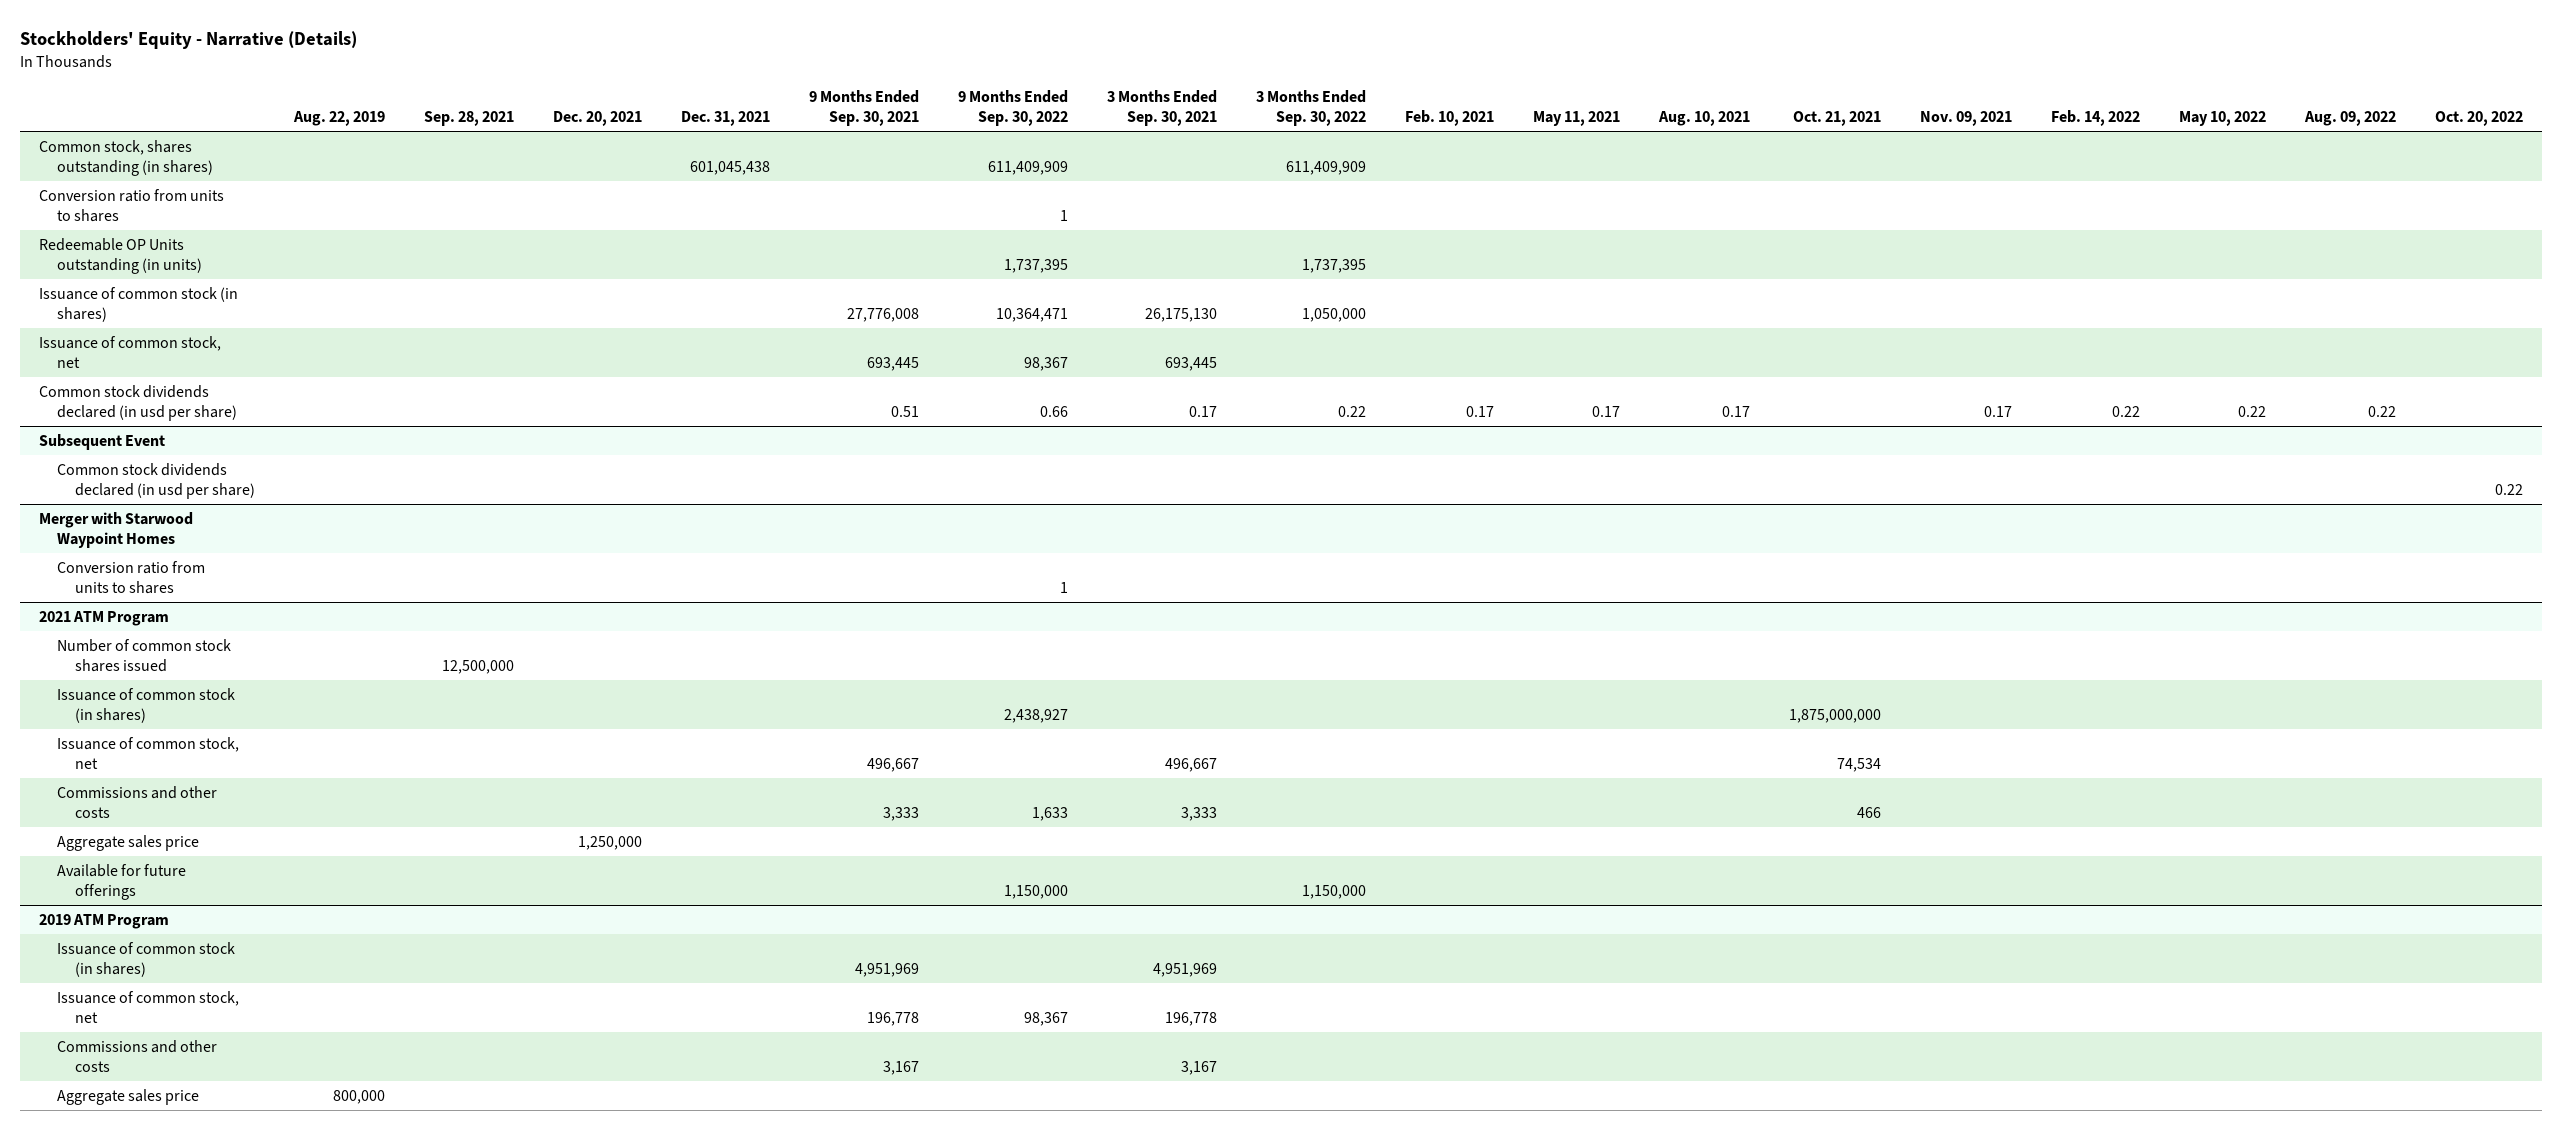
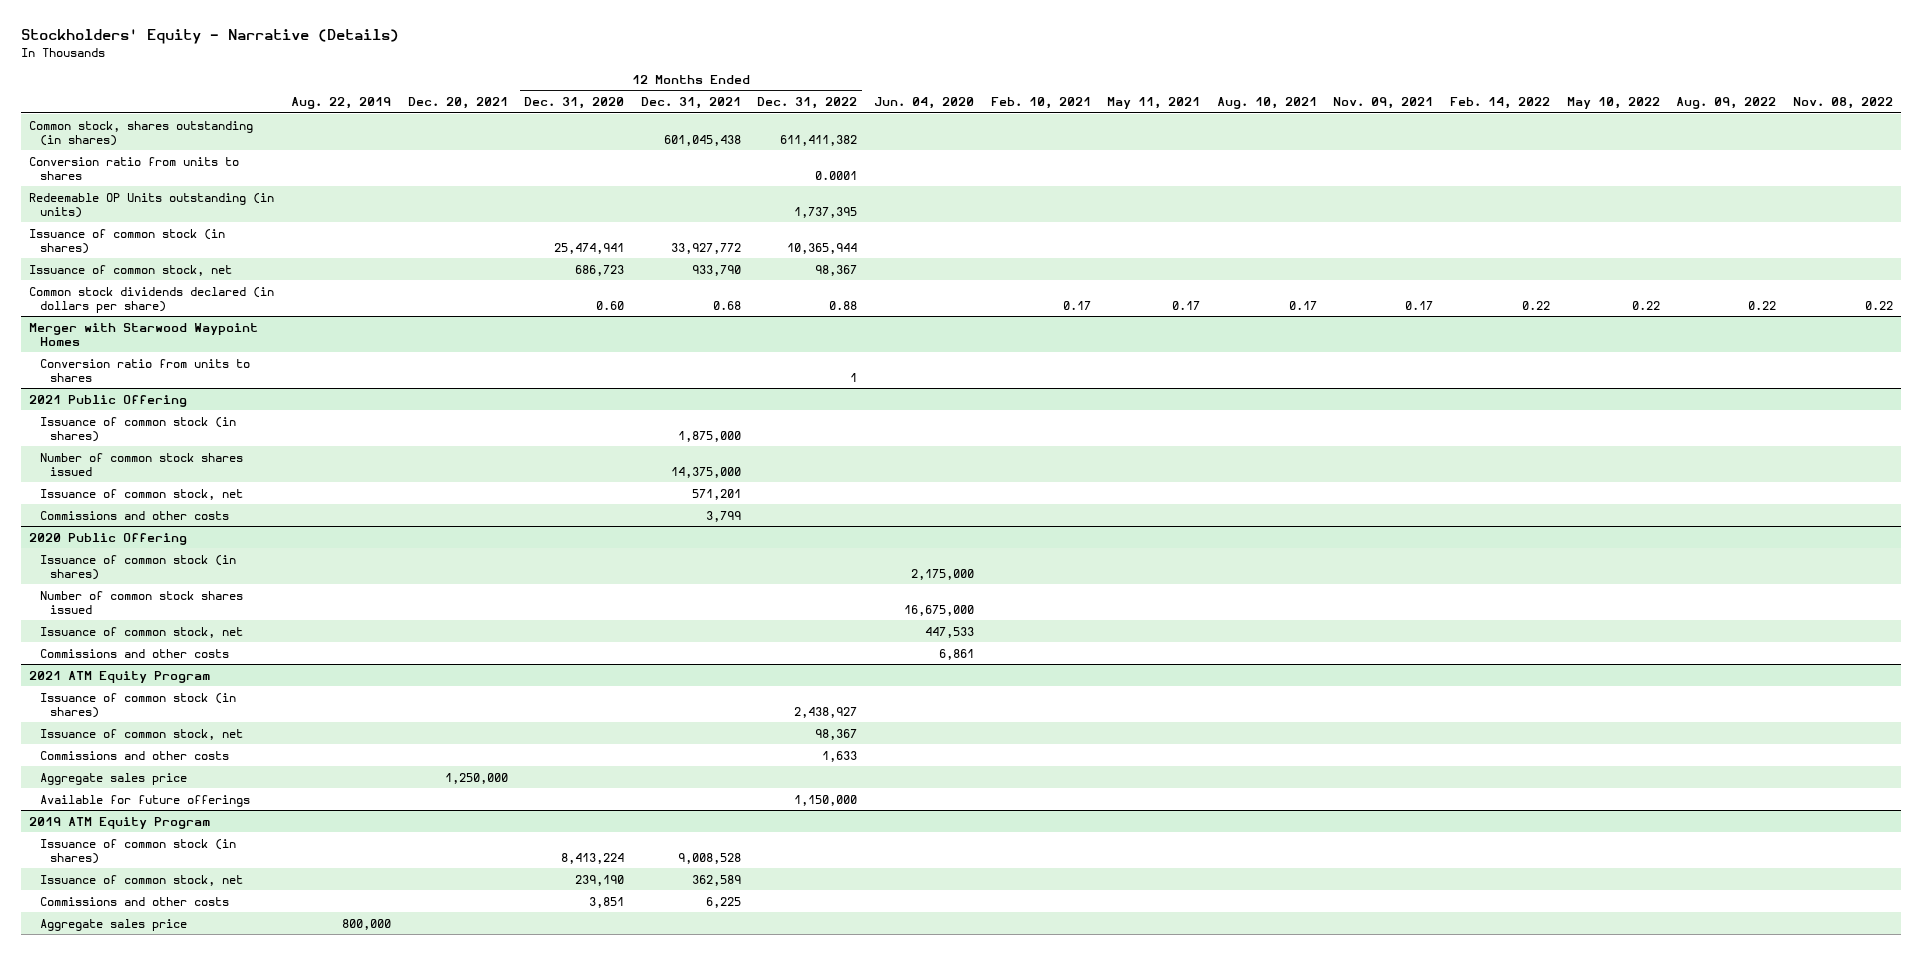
- | Aug. 22, 2019 | Sep. 28, 2021 | Dec. 20, 2021 | Dec. 31, 2021 | 9 Months Ended Sep. 30, 2021 | 9 Months Ended Sep. 30, 2022 | 3 Months Ended Sep. 30, 2021 | 3 Months Ended Sep. 30, 2022 | Feb. 10, 2021 | May 11, 2021 | Aug. 10, 2021 | Oct. 21, 2021 | Nov. 09, 2021 | Feb. 14, 2022 | May 10, 2022 | Aug. 09, 2022 | Oct. 20, 2022
+ | Aug. 22, 2019 | Dec. 20, 2021 | 12 Months Ended Dec. 31, 2020 | 12 Months Ended Dec. 31, 2021 | 12 Months Ended Dec. 31, 2022 | Jun. 04, 2020 | Feb. 10, 2021 | May 11, 2021 | Aug. 10, 2021 | Nov. 09, 2021 | Feb. 14, 2022 | May 10, 2022 | Aug. 09, 2022 | Nov. 08, 2022
- Common stock dividends declared (in usd per share) | | | | | 0.51 | 0.66 | 0.17 | 0.22 | 0.17 | 0.17 | 0.17 | | 0.17 | 0.22 | 0.22 | 0.22 |
- Subsequent Event
- Common stock dividends declared (in usd per share) | | | | | | | | | | | | | | | | | 0.22
+ Common stock dividends declared (in dollars per share) | | | 0.60 | 0.68 | 0.88 | | 0.17 | 0.17 | 0.17 | 0.17 | 0.22 | 0.22 | 0.22 | 0.22
- 2021 ATM Program
- Number of common stock shares issued | | 12,500,000 | | | | | | | | | | | | | | |
+ 2021 Public Offering
+ Issuance of common stock (in shares) | | | | 1,875,000 | | | | | | | | | |
+ Number of common stock shares issued | | | | 14,375,000 | | | | | | | | | |
+ Issuance of common stock, net | | | | 571,201 | | | | | | | | | |
+ Commissions and other costs | | | | 3,799 | | | | | | | | | |
+ 2020 Public Offering
+ Issuance of common stock (in shares) | | | | | | 2,175,000 | | | | | | | |
+ Number of common stock shares issued | | | | | | 16,675,000 | | | | | | | |
+ Issuance of common stock, net | | | | | | 447,533 | | | | | | | |
+ Commissions and other costs | | | | | | 6,861 | | | | | | | |
+ 2021 ATM Equity Program
- 2019 ATM Program
+ 2019 ATM Equity Program

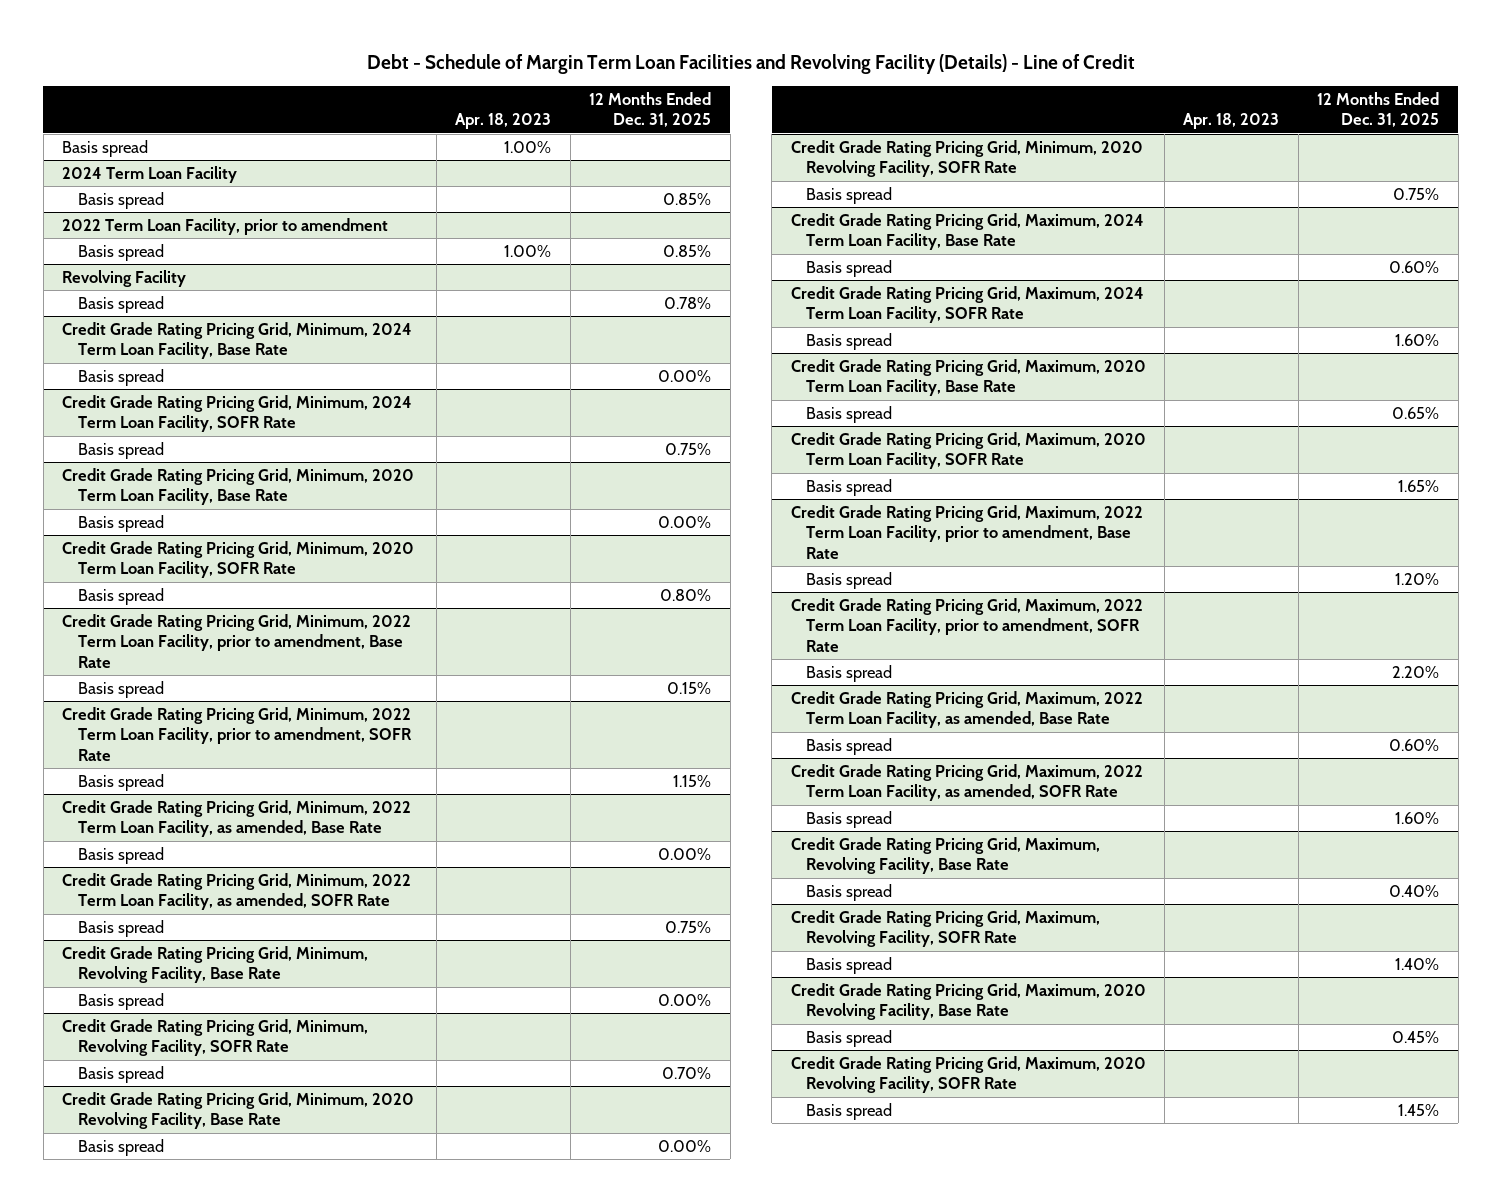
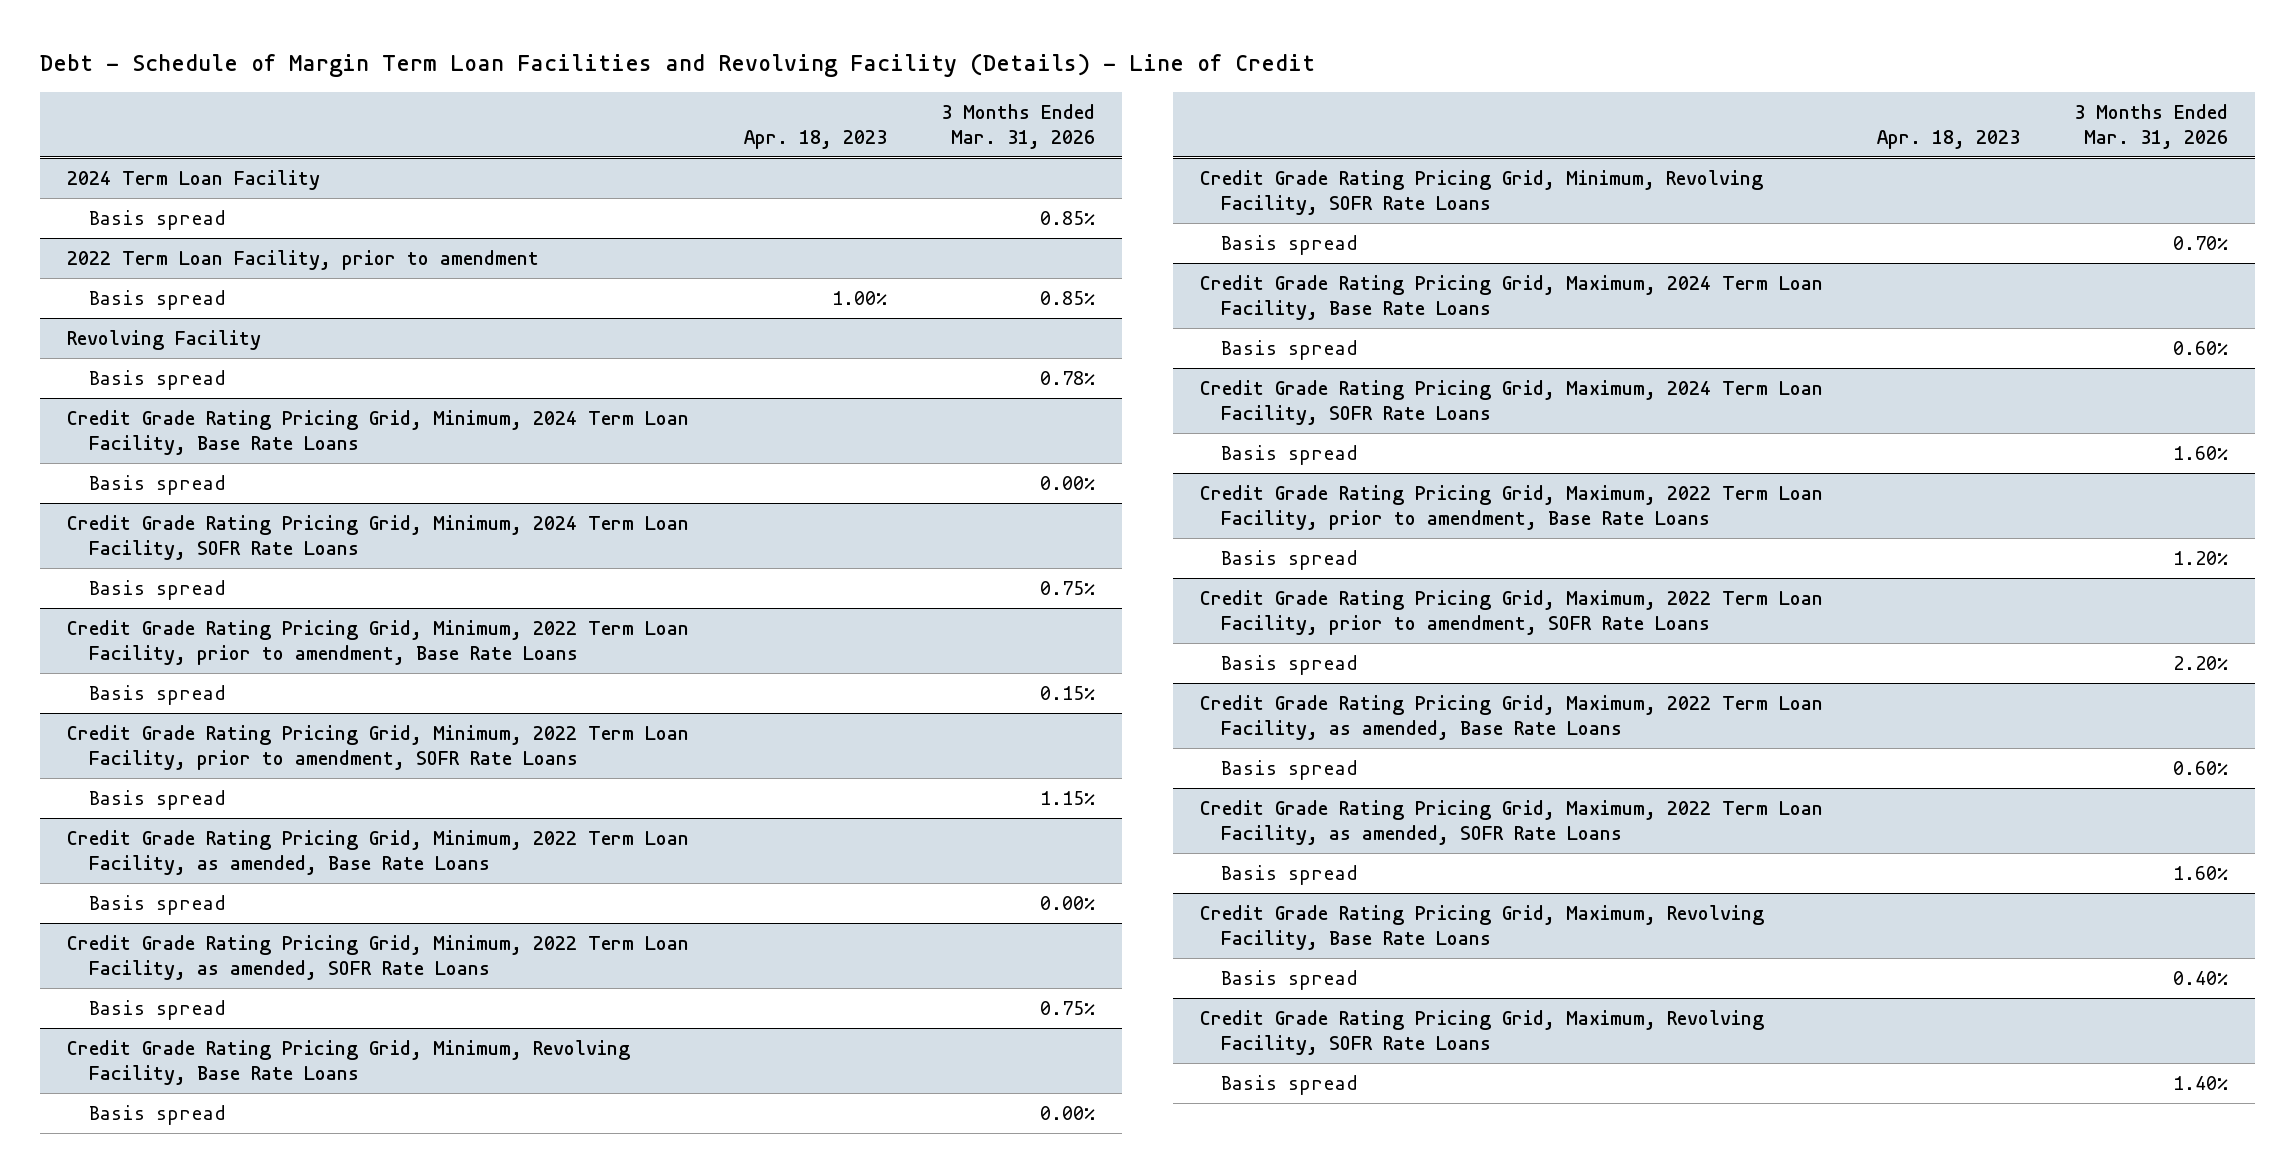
- | Apr. 18, 2023 | 12 Months Ended Dec. 31, 2025
+ | Apr. 18, 2023 | 3 Months Ended Mar. 31, 2026
- Basis spread | 1.00% |
- Credit Grade Rating Pricing Grid, Minimum, 2024 Term Loan Facility, Base Rate
+ Credit Grade Rating Pricing Grid, Minimum, 2024 Term Loan Facility, Base Rate Loans
- Credit Grade Rating Pricing Grid, Minimum, 2024 Term Loan Facility, SOFR Rate
+ Credit Grade Rating Pricing Grid, Minimum, 2024 Term Loan Facility, SOFR Rate Loans
- Credit Grade Rating Pricing Grid, Minimum, 2020 Term Loan Facility, Base Rate
- Basis spread | | 0.00%
- Credit Grade Rating Pricing Grid, Minimum, 2020 Term Loan Facility, SOFR Rate
- Basis spread | | 0.80%
- Credit Grade Rating Pricing Grid, Minimum, 2022 Term Loan Facility, prior to amendment, Base Rate
+ Credit Grade Rating Pricing Grid, Minimum, 2022 Term Loan Facility, prior to amendment, Base Rate Loans
- Credit Grade Rating Pricing Grid, Minimum, 2022 Term Loan Facility, prior to amendment, SOFR Rate
+ Credit Grade Rating Pricing Grid, Minimum, 2022 Term Loan Facility, prior to amendment, SOFR Rate Loans
- Credit Grade Rating Pricing Grid, Minimum, 2022 Term Loan Facility, as amended, Base Rate
+ Credit Grade Rating Pricing Grid, Minimum, 2022 Term Loan Facility, as amended, Base Rate Loans
- Credit Grade Rating Pricing Grid, Minimum, 2022 Term Loan Facility, as amended, SOFR Rate
+ Credit Grade Rating Pricing Grid, Minimum, 2022 Term Loan Facility, as amended, SOFR Rate Loans
- Credit Grade Rating Pricing Grid, Minimum, Revolving Facility, Base Rate
+ Credit Grade Rating Pricing Grid, Minimum, Revolving Facility, Base Rate Loans
- Credit Grade Rating Pricing Grid, Minimum, Revolving Facility, SOFR Rate
+ Credit Grade Rating Pricing Grid, Minimum, Revolving Facility, SOFR Rate Loans
- Credit Grade Rating Pricing Grid, Minimum, 2020 Revolving Facility, Base Rate
- Basis spread | | 0.00%
- Credit Grade Rating Pricing Grid, Minimum, 2020 Revolving Facility, SOFR Rate
- Basis spread | | 0.75%
- Credit Grade Rating Pricing Grid, Maximum, 2024 Term Loan Facility, Base Rate
+ Credit Grade Rating Pricing Grid, Maximum, 2024 Term Loan Facility, Base Rate Loans
- Credit Grade Rating Pricing Grid, Maximum, 2024 Term Loan Facility, SOFR Rate
+ Credit Grade Rating Pricing Grid, Maximum, 2024 Term Loan Facility, SOFR Rate Loans
- Credit Grade Rating Pricing Grid, Maximum, 2020 Term Loan Facility, Base Rate
- Basis spread | | 0.65%
- Credit Grade Rating Pricing Grid, Maximum, 2020 Term Loan Facility, SOFR Rate
- Basis spread | | 1.65%
- Credit Grade Rating Pricing Grid, Maximum, 2022 Term Loan Facility, prior to amendment, Base Rate
+ Credit Grade Rating Pricing Grid, Maximum, 2022 Term Loan Facility, prior to amendment, Base Rate Loans
- Credit Grade Rating Pricing Grid, Maximum, 2022 Term Loan Facility, prior to amendment, SOFR Rate
+ Credit Grade Rating Pricing Grid, Maximum, 2022 Term Loan Facility, prior to amendment, SOFR Rate Loans
- Credit Grade Rating Pricing Grid, Maximum, 2022 Term Loan Facility, as amended, Base Rate
+ Credit Grade Rating Pricing Grid, Maximum, 2022 Term Loan Facility, as amended, Base Rate Loans
- Credit Grade Rating Pricing Grid, Maximum, 2022 Term Loan Facility, as amended, SOFR Rate
+ Credit Grade Rating Pricing Grid, Maximum, 2022 Term Loan Facility, as amended, SOFR Rate Loans
- Credit Grade Rating Pricing Grid, Maximum, Revolving Facility, Base Rate
+ Credit Grade Rating Pricing Grid, Maximum, Revolving Facility, Base Rate Loans
- Credit Grade Rating Pricing Grid, Maximum, Revolving Facility, SOFR Rate
+ Credit Grade Rating Pricing Grid, Maximum, Revolving Facility, SOFR Rate Loans
- Credit Grade Rating Pricing Grid, Maximum, 2020 Revolving Facility, Base Rate
- Basis spread | | 0.45%
- Credit Grade Rating Pricing Grid, Maximum, 2020 Revolving Facility, SOFR Rate
- Basis spread | | 1.45%

